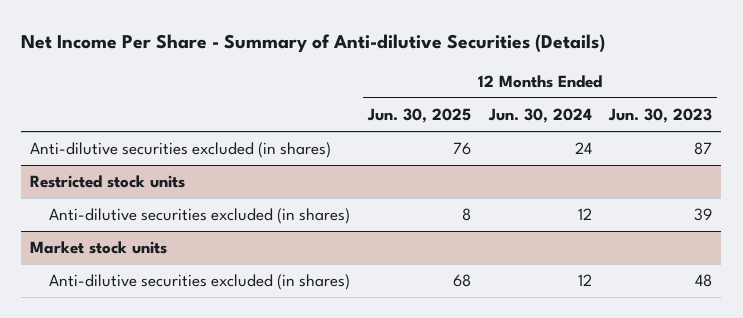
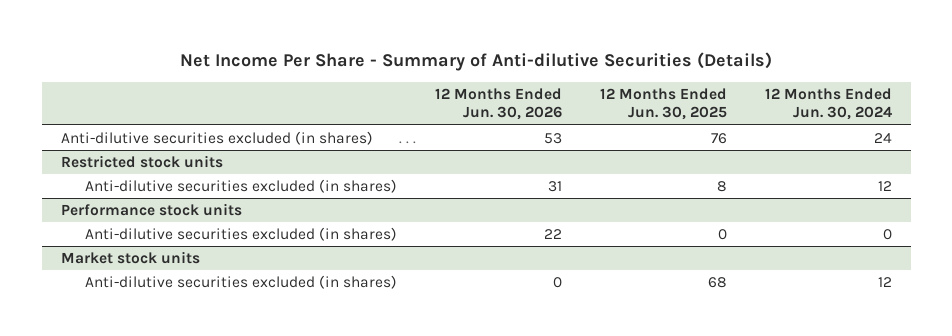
- | 12 Months Ended Jun. 30, 2025 | 12 Months Ended Jun. 30, 2024 | 12 Months Ended Jun. 30, 2023
+ | 12 Months Ended Jun. 30, 2026 | 12 Months Ended Jun. 30, 2025 | 12 Months Ended Jun. 30, 2024
+ Performance stock units
+ Anti-dilutive securities excluded (in shares) | 22 | 0 | 0

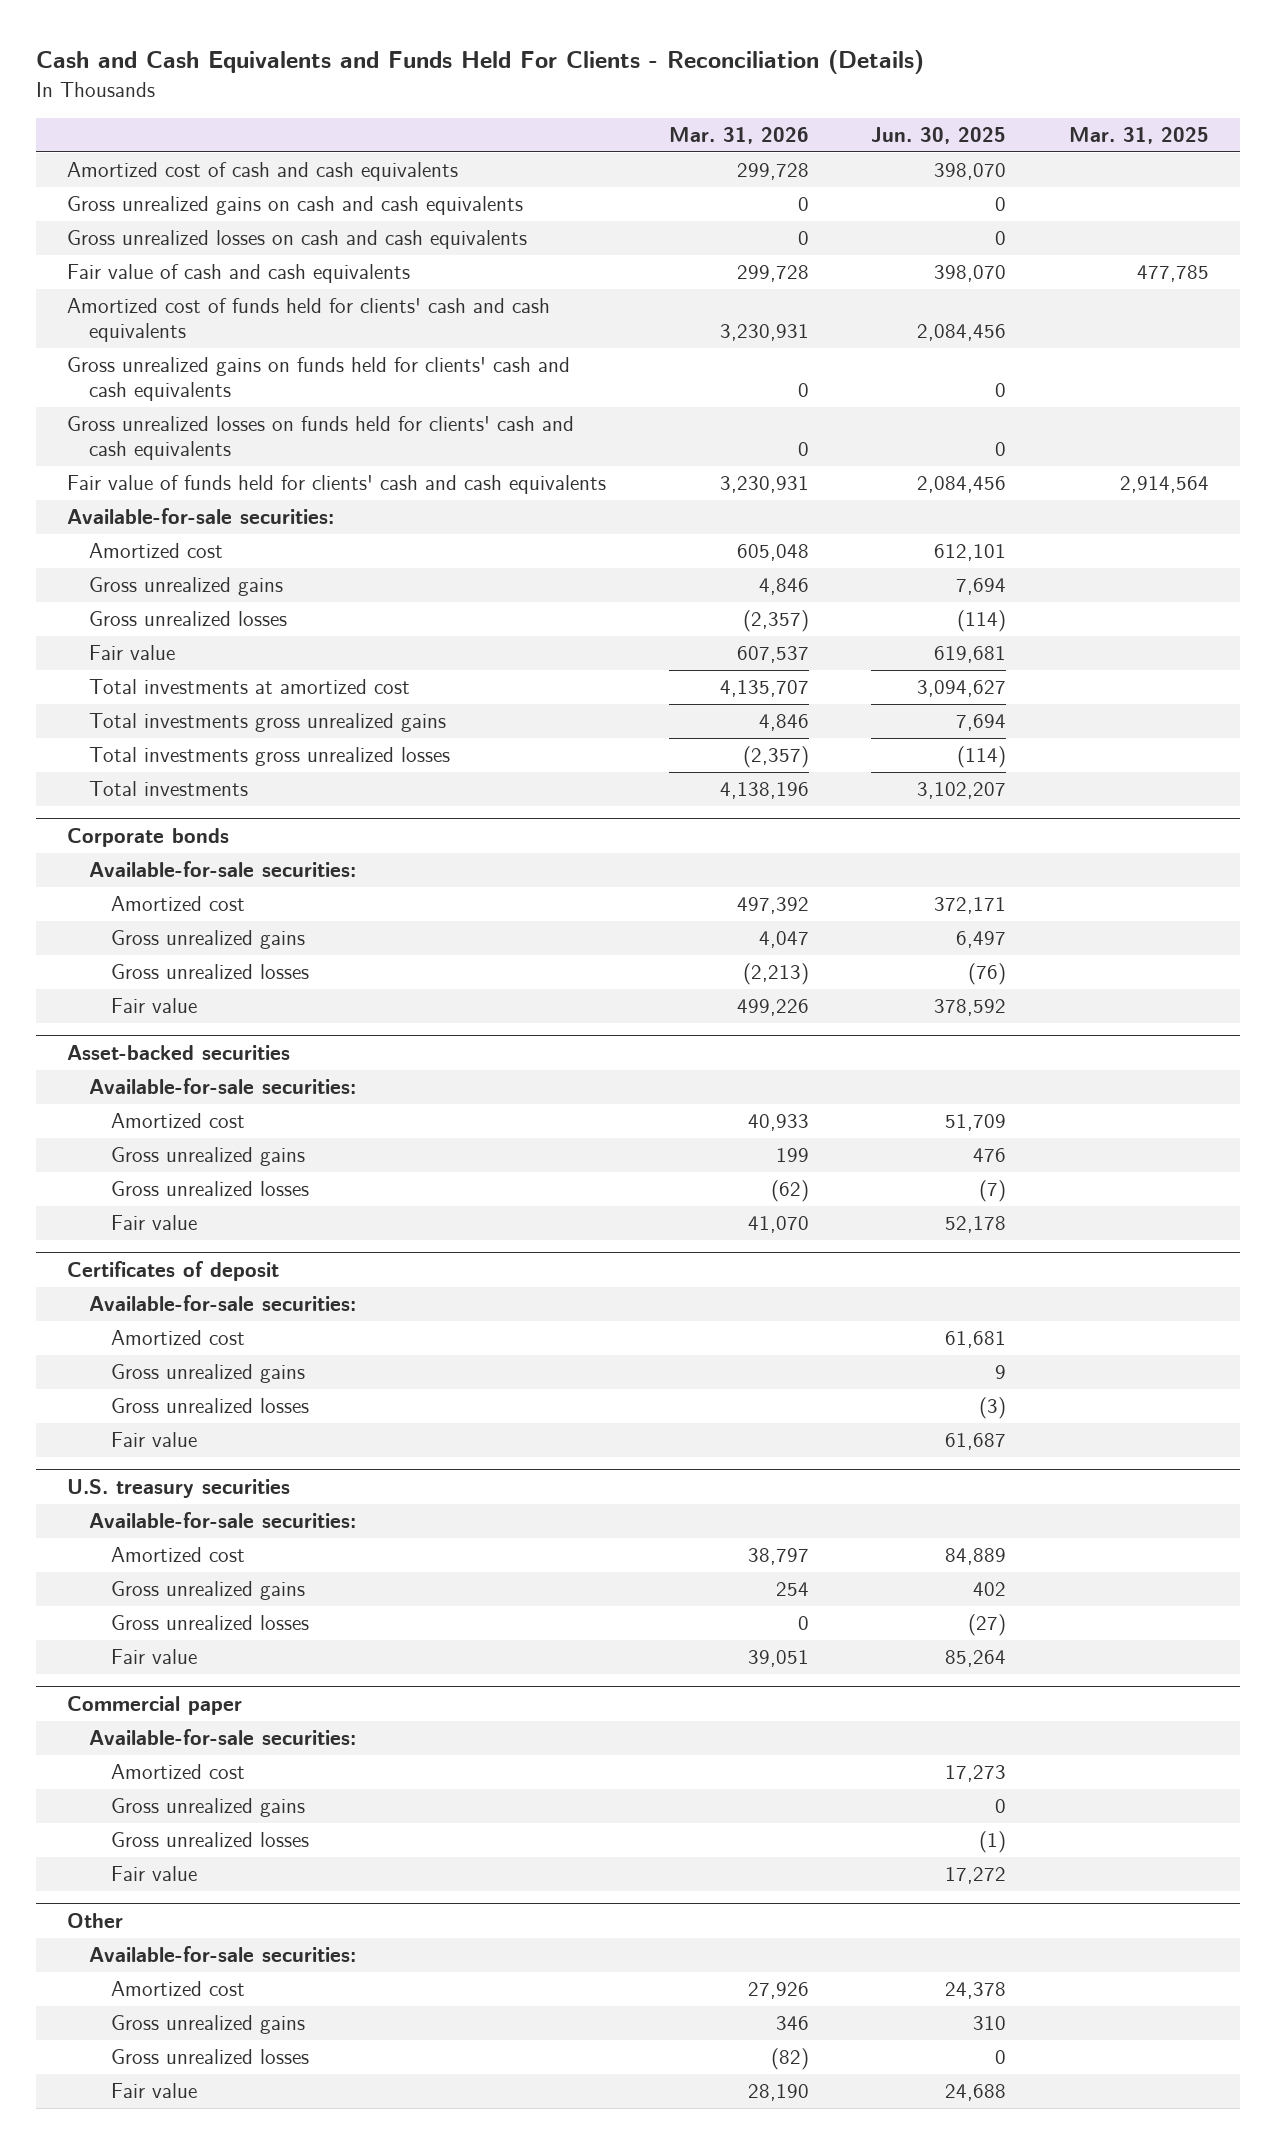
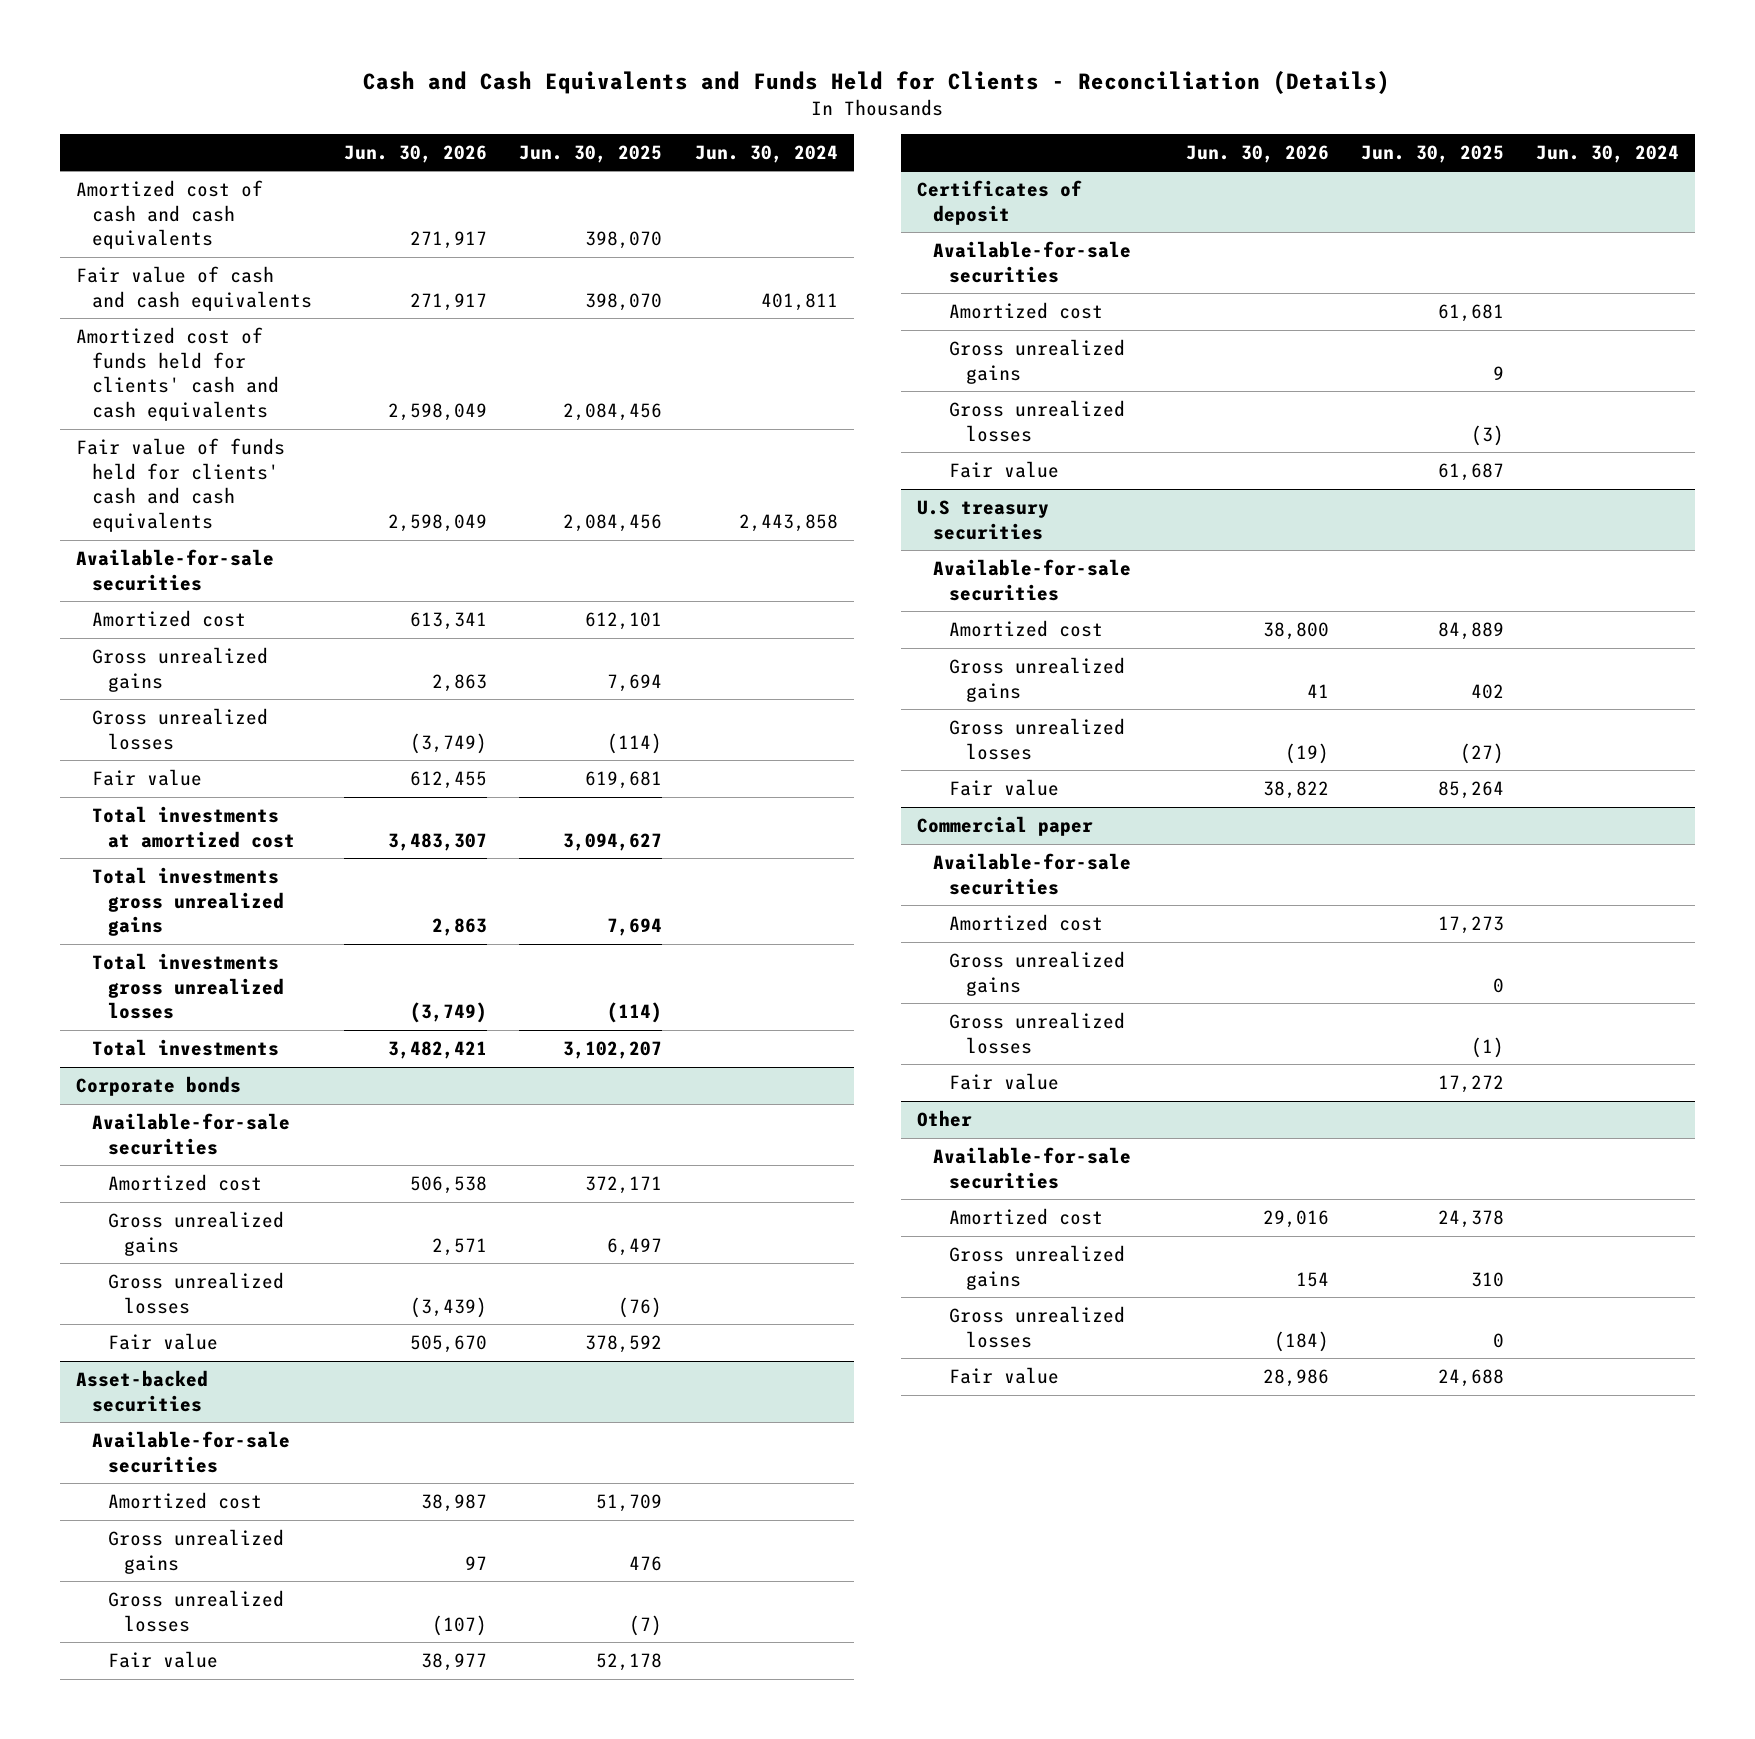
- Cash and Cash Equivalents and Funds Held For Clients - Reconciliation (Details)
+ Cash and Cash Equivalents and Funds Held for Clients - Reconciliation (Details)
- | Mar. 31, 2026 | Jun. 30, 2025 | Mar. 31, 2025
+ | Jun. 30, 2026 | Jun. 30, 2025 | Jun. 30, 2024
- Gross unrealized gains on cash and cash equivalents | 0 | 0 |
- Gross unrealized losses on cash and cash equivalents | 0 | 0 |
- Gross unrealized gains on funds held for clients' cash and cash equivalents | 0 | 0 |
- Gross unrealized losses on funds held for clients' cash and cash equivalents | 0 | 0 |
- Available-for-sale securities:
+ Available-for-sale securities
@ Corporate bonds
- Available-for-sale securities:
+ Available-for-sale securities
@ Asset-backed securities
- Available-for-sale securities:
+ Available-for-sale securities
@ Certificates of deposit
- Available-for-sale securities:
+ Available-for-sale securities
- U.S. treasury securities
- Available-for-sale securities:
+ U.S treasury securities
+ Available-for-sale securities
@ Commercial paper
- Available-for-sale securities:
+ Available-for-sale securities
@ Other
- Available-for-sale securities:
+ Available-for-sale securities

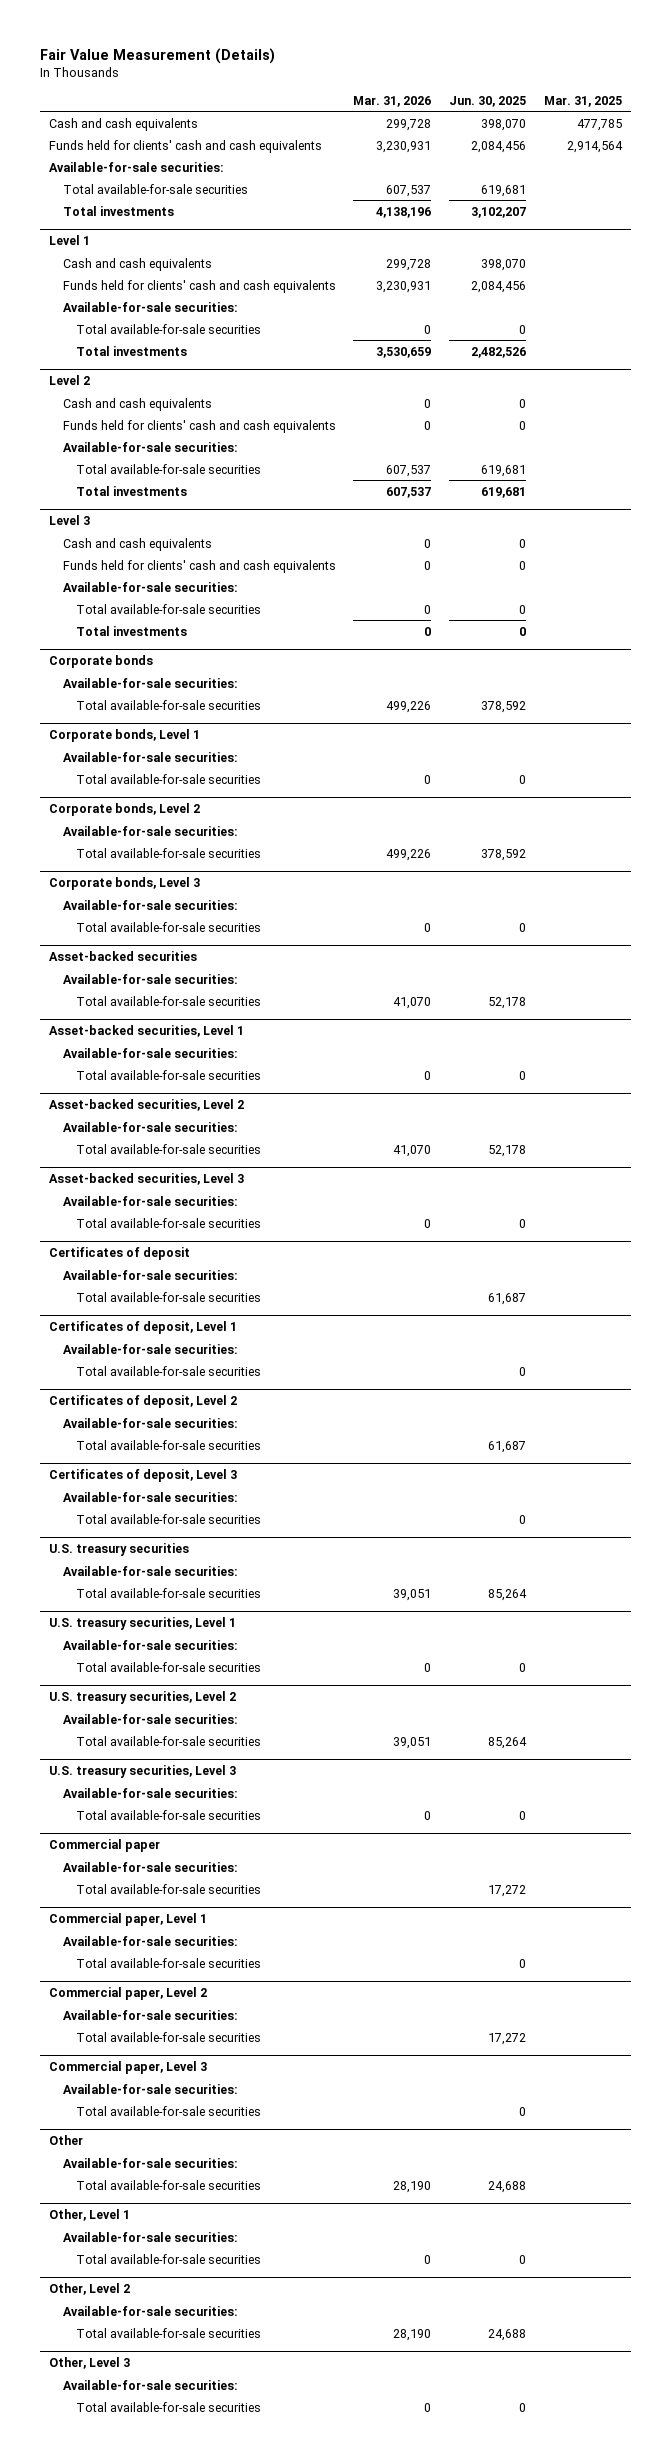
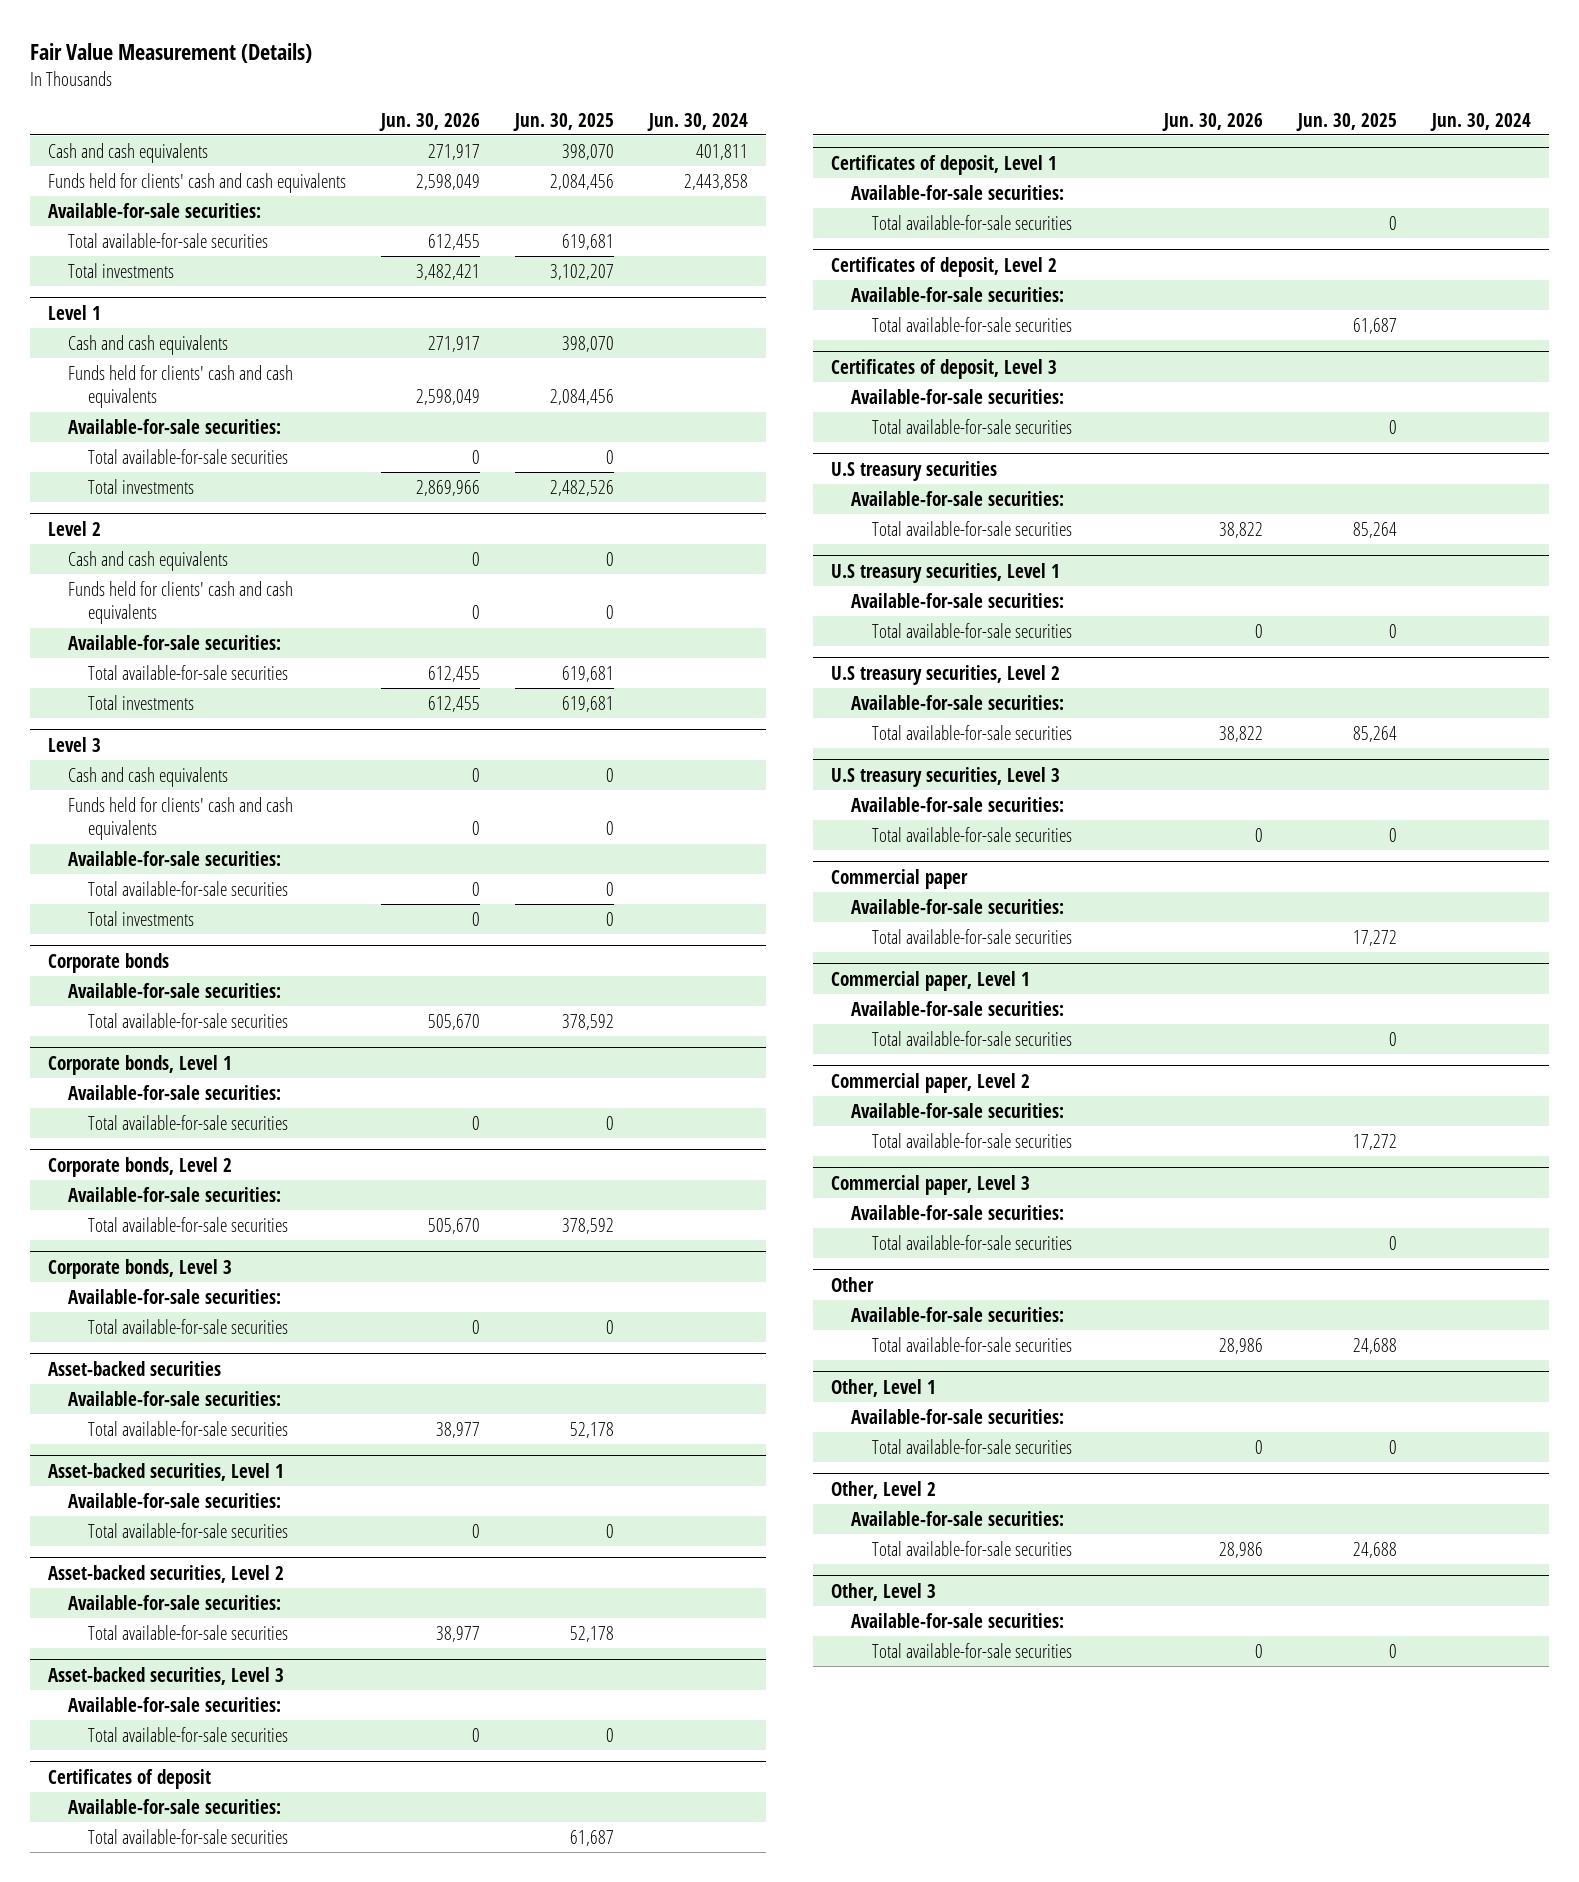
- | Mar. 31, 2026 | Jun. 30, 2025 | Mar. 31, 2025
+ | Jun. 30, 2026 | Jun. 30, 2025 | Jun. 30, 2024
- U.S. treasury securities
+ U.S treasury securities
- U.S. treasury securities, Level 1
+ U.S treasury securities, Level 1
- U.S. treasury securities, Level 2
+ U.S treasury securities, Level 2
- U.S. treasury securities, Level 3
+ U.S treasury securities, Level 3

